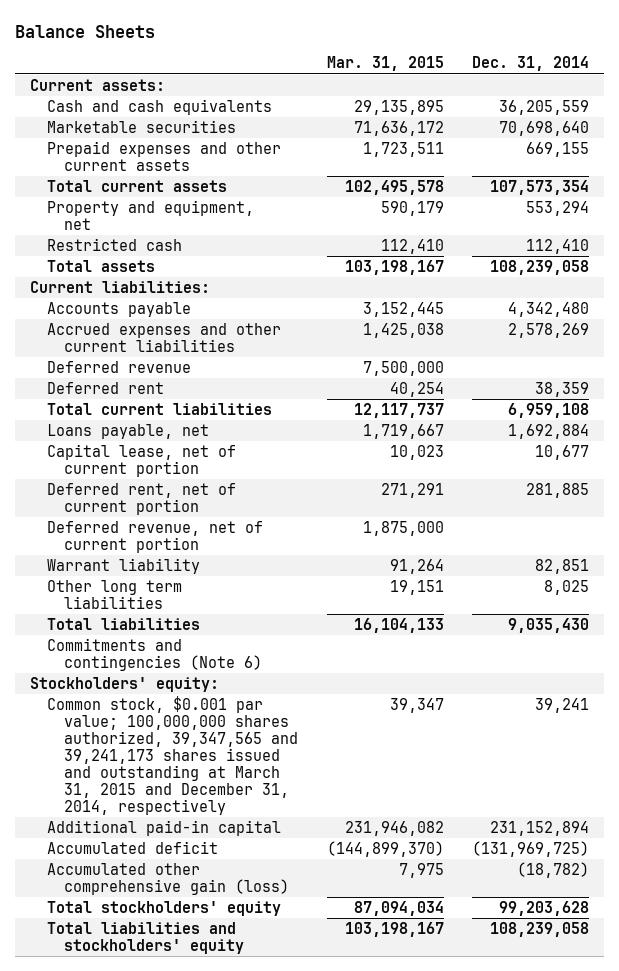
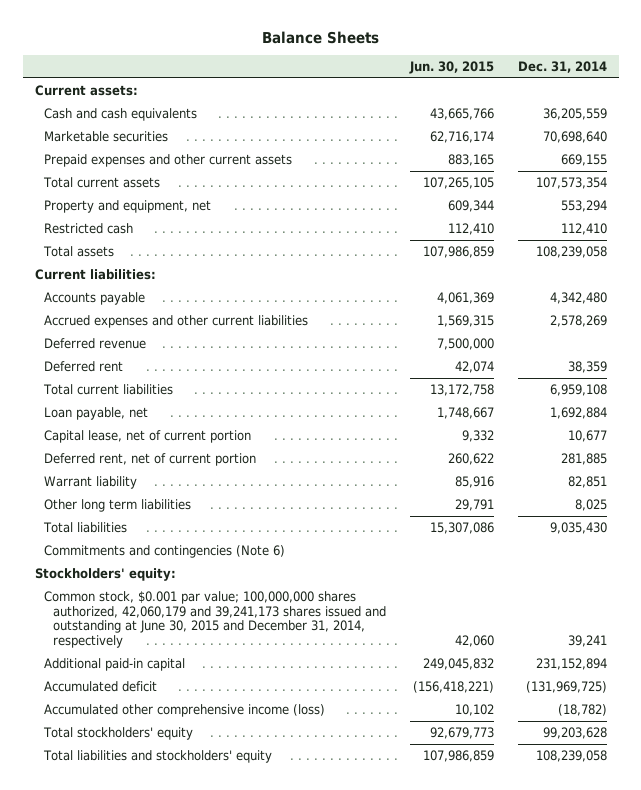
- | Mar. 31, 2015 | Dec. 31, 2014
+ | Jun. 30, 2015 | Dec. 31, 2014
- Loans payable, net | 1,719,667 | 1,692,884
+ Loan payable, net | 1,748,667 | 1,692,884
- Deferred revenue, net of current portion | 1,875,000 |
- Common stock, $0.001 par value; 100,000,000 shares authorized, 39,347,565 and 39,241,173 shares issued and outstanding at March 31, 2015 and December 31, 2014, respectively | 39,347 | 39,241
+ Common stock, $0.001 par value; 100,000,000 shares authorized, 42,060,179 and 39,241,173 shares issued and outstanding at June 30, 2015 and December 31, 2014, respectively | 42,060 | 39,241
- Accumulated other comprehensive gain (loss) | 7,975 | (18,782)
+ Accumulated other comprehensive income (loss) | 10,102 | (18,782)

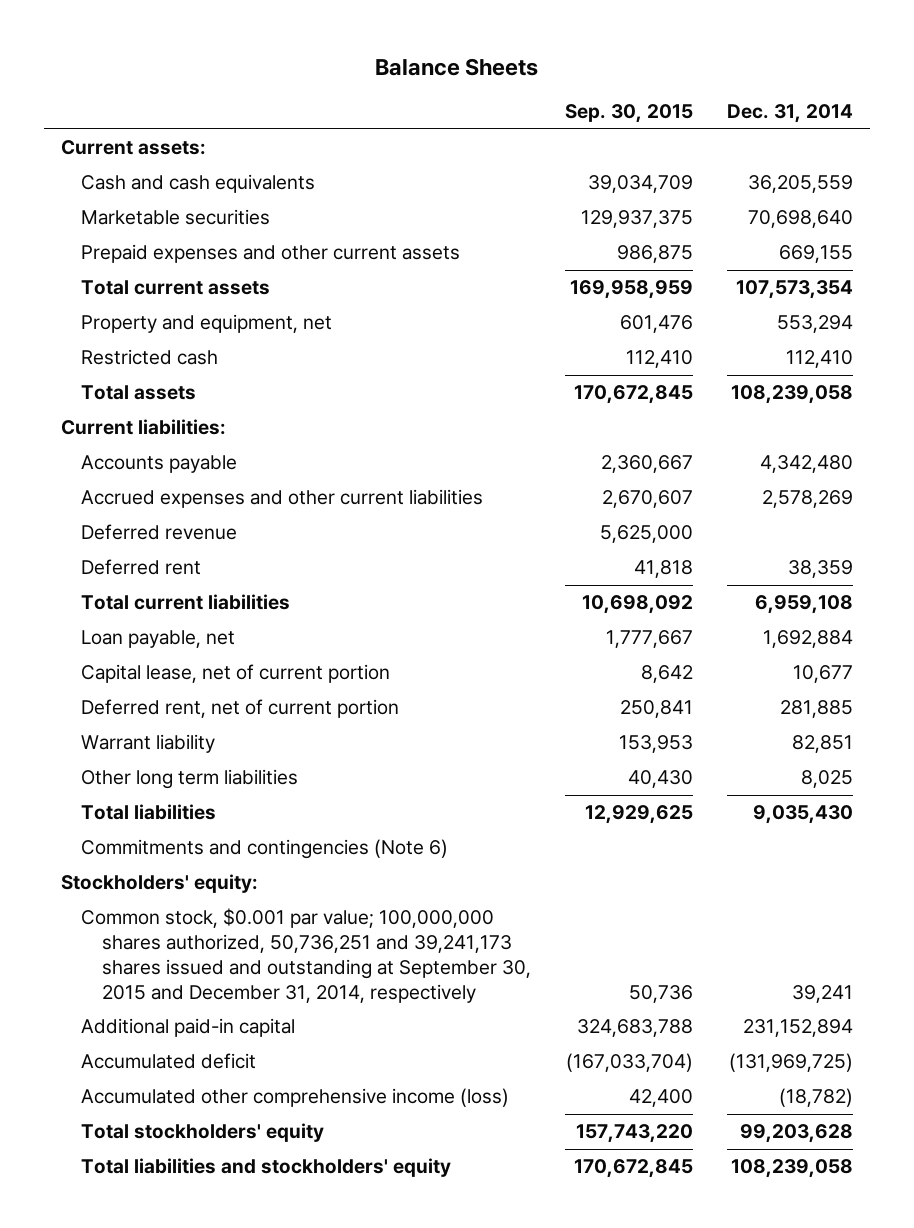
- | Jun. 30, 2015 | Dec. 31, 2014
+ | Sep. 30, 2015 | Dec. 31, 2014
- Common stock, $0.001 par value; 100,000,000 shares authorized, 42,060,179 and 39,241,173 shares issued and outstanding at June 30, 2015 and December 31, 2014, respectively | 42,060 | 39,241
+ Common stock, $0.001 par value; 100,000,000 shares authorized, 50,736,251 and 39,241,173 shares issued and outstanding at September 30, 2015 and December 31, 2014, respectively | 50,736 | 39,241

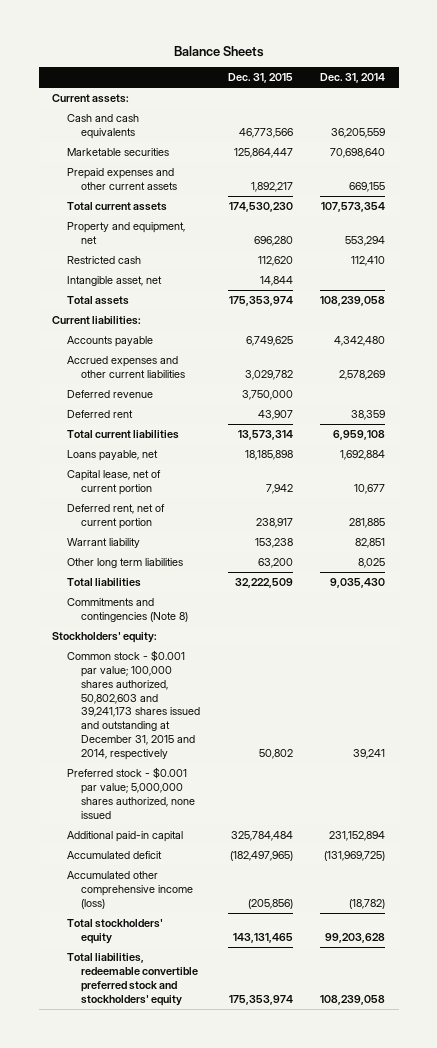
- | Sep. 30, 2015 | Dec. 31, 2014
+ | Dec. 31, 2015 | Dec. 31, 2014
+ Intangible asset, net | 14,844 |
- Loan payable, net | 1,777,667 | 1,692,884
+ Loans payable, net | 18,185,898 | 1,692,884
- Commitments and contingencies (Note 6)
+ Commitments and contingencies (Note 8)
- Common stock, $0.001 par value; 100,000,000 shares authorized, 50,736,251 and 39,241,173 shares issued and outstanding at September 30, 2015 and December 31, 2014, respectively | 50,736 | 39,241
+ Common stock - $0.001 par value; 100,000 shares authorized, 50,802,603 and 39,241,173 shares issued and outstanding at December 31, 2015 and 2014, respectively | 50,802 | 39,241
+ Preferred stock - $0.001 par value; 5,000,000 shares authorized, none issued
- Total liabilities and stockholders' equity | 170,672,845 | 108,239,058
+ Total liabilities, redeemable convertible preferred stock and stockholders' equity | 175,353,974 | 108,239,058

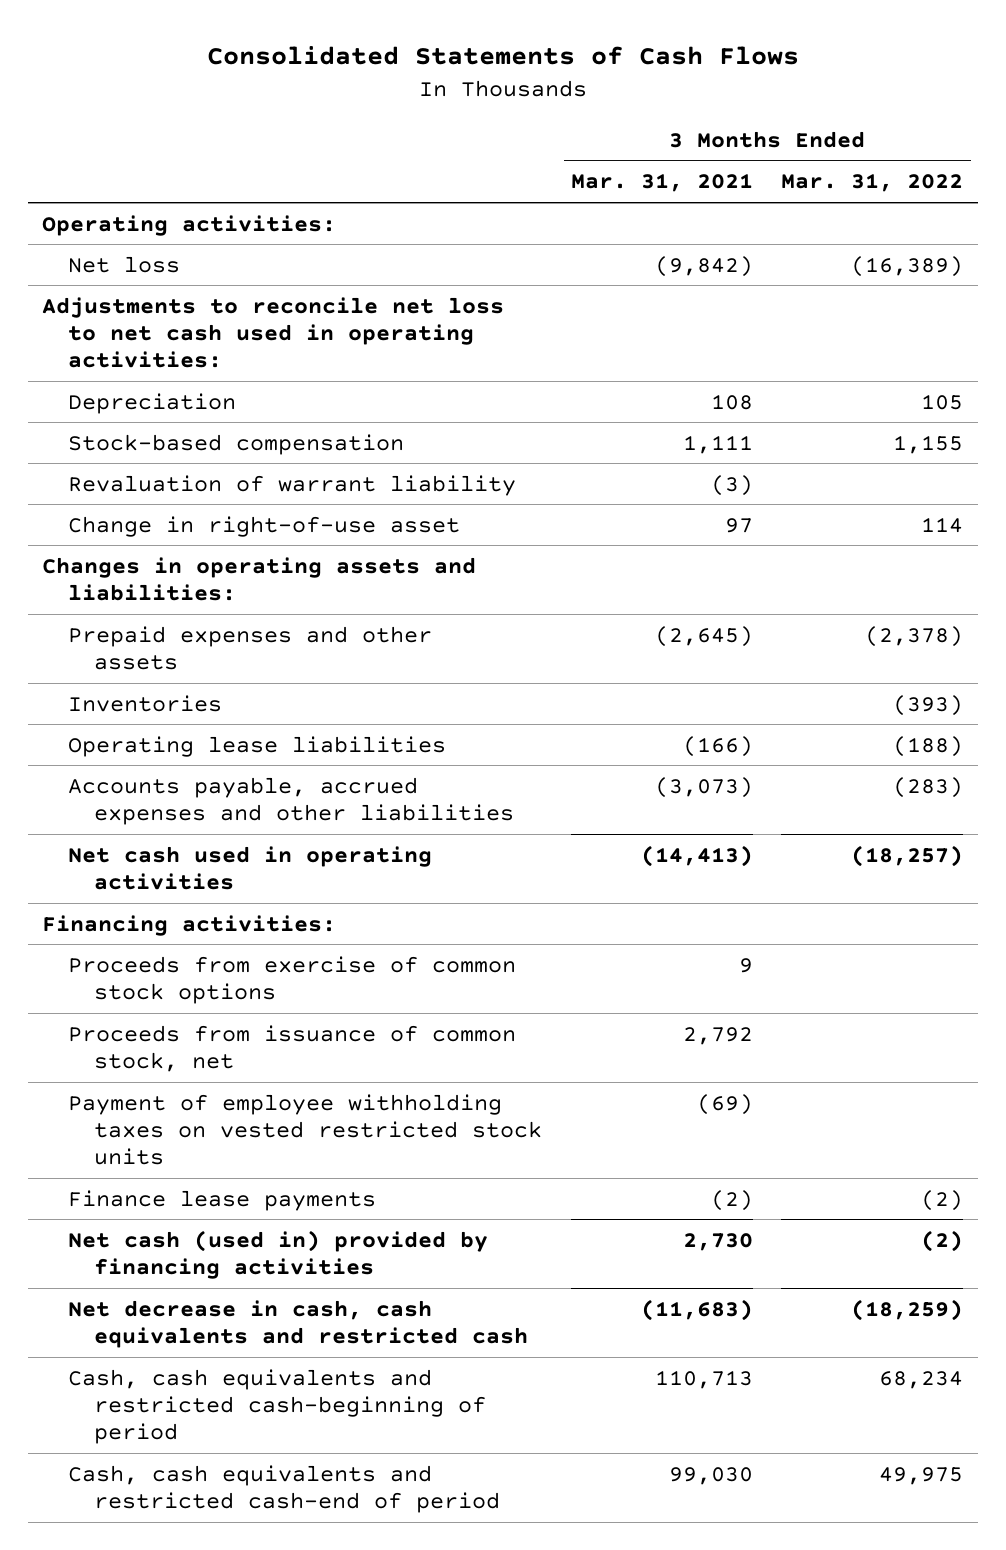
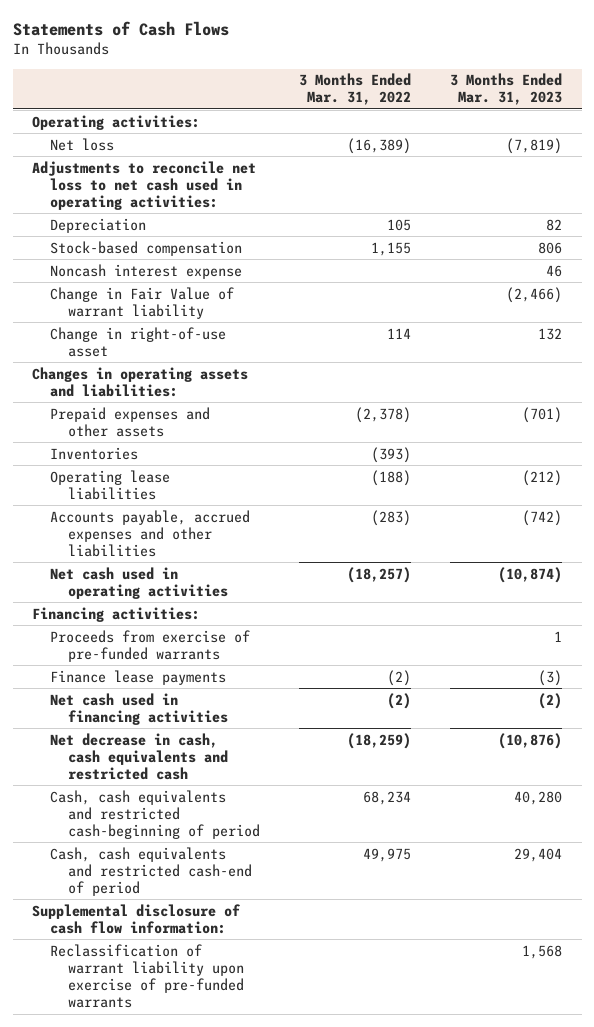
- Consolidated Statements of Cash Flows
+ Statements of Cash Flows
- | 3 Months Ended Mar. 31, 2021 | 3 Months Ended Mar. 31, 2022
+ | 3 Months Ended Mar. 31, 2022 | 3 Months Ended Mar. 31, 2023
- Revaluation of warrant liability | (3) |
+ Noncash interest expense | | 46
+ Change in Fair Value of warrant liability | | (2,466)
- Proceeds from exercise of common stock options | 9 |
- Proceeds from issuance of common stock, net | 2,792 |
- Payment of employee withholding taxes on vested restricted stock units | (69) |
+ Proceeds from exercise of pre-funded warrants | | 1
- Net cash (used in) provided by financing activities | 2,730 | (2)
+ Net cash used in financing activities | (2) | (2)
+ Supplemental disclosure of cash flow information:
+ Reclassification of warrant liability upon exercise of pre-funded warrants | | 1,568

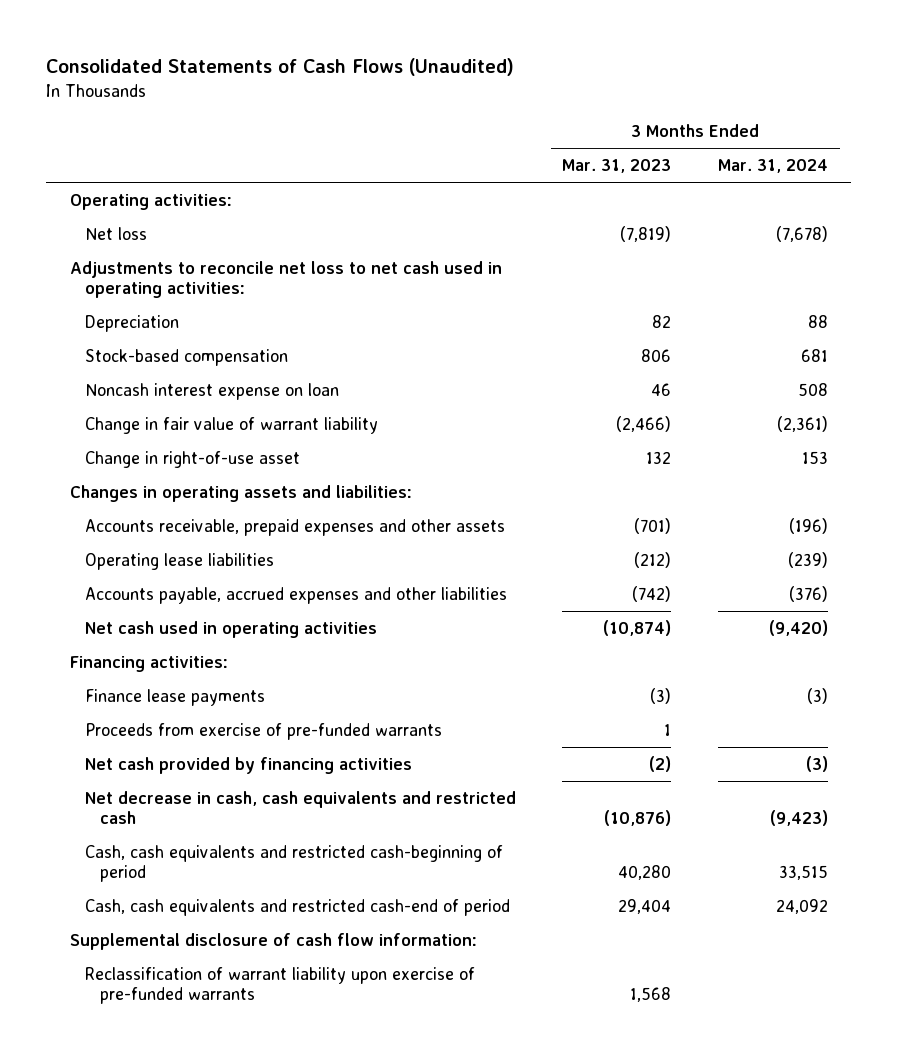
- Statements of Cash Flows
+ Consolidated Statements of Cash Flows (Unaudited)
- | 3 Months Ended Mar. 31, 2022 | 3 Months Ended Mar. 31, 2023
+ | 3 Months Ended Mar. 31, 2023 | 3 Months Ended Mar. 31, 2024
- Noncash interest expense | | 46
- Change in Fair Value of warrant liability | | (2,466)
+ Noncash interest expense on loan | 46 | 508
+ Change in fair value of warrant liability | (2,466) | (2,361)
- Prepaid expenses and other assets | (2,378) | (701)
- Inventories | (393) |
+ Accounts receivable, prepaid expenses and other assets | (701) | (196)
- Net cash used in financing activities | (2) | (2)
moved down: Proceeds from exercise of pre-funded warrants | 1 |
+ Net cash provided by financing activities | (2) | (3)

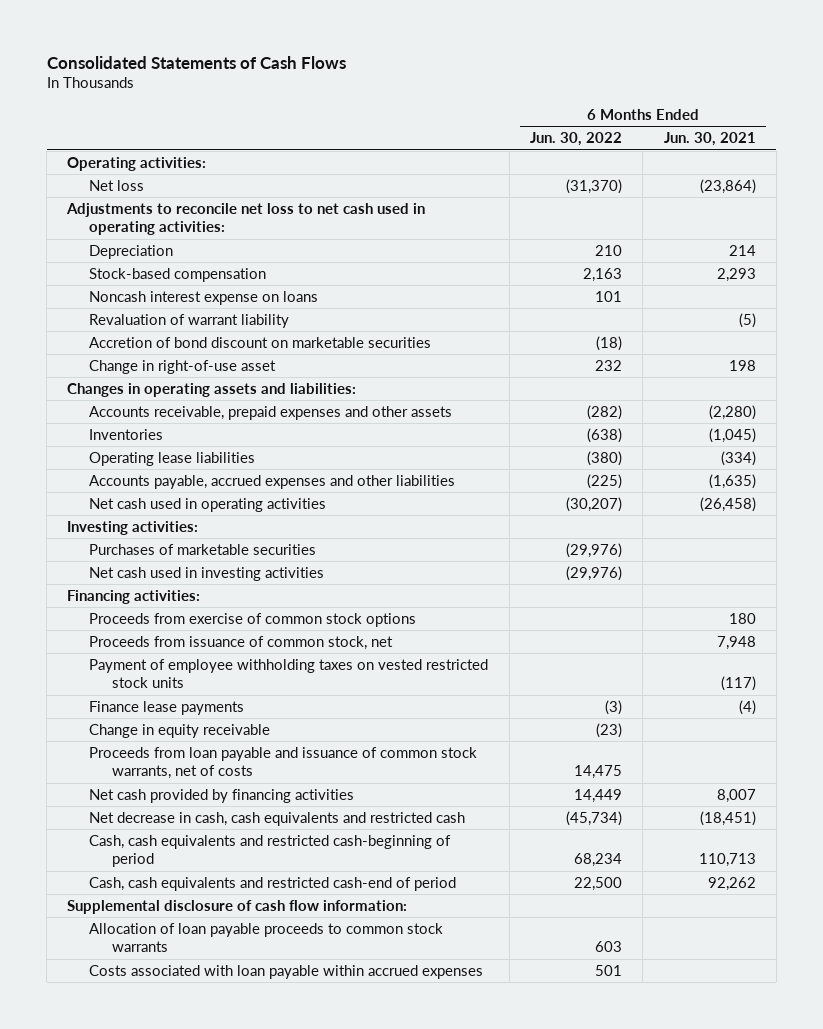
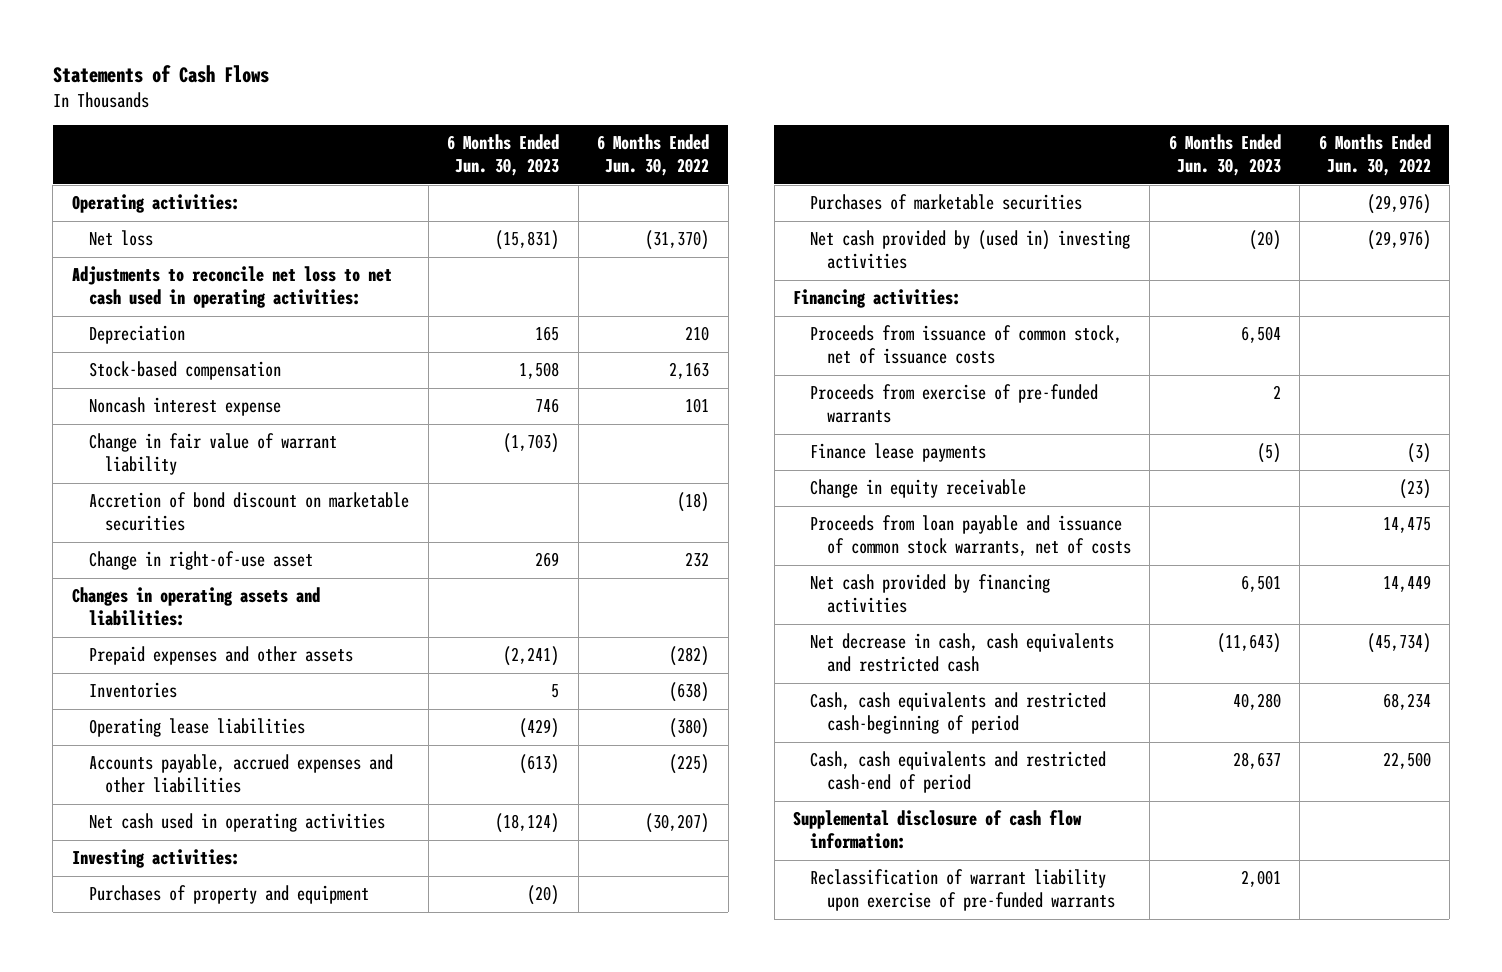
- Consolidated Statements of Cash Flows
+ Statements of Cash Flows
- | 6 Months Ended Jun. 30, 2022 | 6 Months Ended Jun. 30, 2021
+ | 6 Months Ended Jun. 30, 2023 | 6 Months Ended Jun. 30, 2022
- Noncash interest expense on loans | 101 |
- Revaluation of warrant liability | | (5)
+ Noncash interest expense | 746 | 101
+ Change in fair value of warrant liability | (1,703) |
- Accounts receivable, prepaid expenses and other assets | (282) | (2,280)
+ Prepaid expenses and other assets | (2,241) | (282)
+ Purchases of property and equipment | (20) |
- Net cash used in investing activities | (29,976) |
+ Net cash provided by (used in) investing activities | (20) | (29,976)
- Proceeds from exercise of common stock options | | 180
- Proceeds from issuance of common stock, net | | 7,948
- Payment of employee withholding taxes on vested restricted stock units | | (117)
+ Proceeds from issuance of common stock, net of issuance costs | 6,504 |
+ Proceeds from exercise of pre-funded warrants | 2 |
- Allocation of loan payable proceeds to common stock warrants | 603 |
- Costs associated with loan payable within accrued expenses | 501 |
+ Reclassification of warrant liability upon exercise of pre-funded warrants | 2,001 |

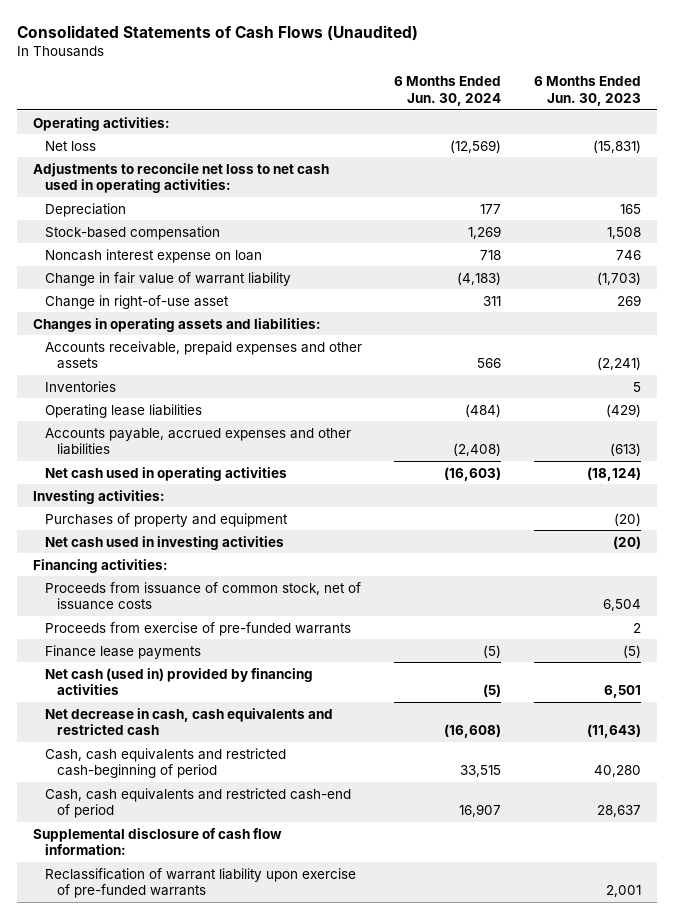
- Statements of Cash Flows
+ Consolidated Statements of Cash Flows (Unaudited)
- | 6 Months Ended Jun. 30, 2023 | 6 Months Ended Jun. 30, 2022
+ | 6 Months Ended Jun. 30, 2024 | 6 Months Ended Jun. 30, 2023
- Noncash interest expense | 746 | 101
+ Noncash interest expense on loan | 718 | 746
- Accretion of bond discount on marketable securities | | (18)
- Prepaid expenses and other assets | (2,241) | (282)
+ Accounts receivable, prepaid expenses and other assets | 566 | (2,241)
- Purchases of marketable securities | | (29,976)
- Net cash provided by (used in) investing activities | (20) | (29,976)
+ Net cash used in investing activities | | (20)
- Change in equity receivable | | (23)
- Proceeds from loan payable and issuance of common stock warrants, net of costs | | 14,475
- Net cash provided by financing activities | 6,501 | 14,449
+ Net cash (used in) provided by financing activities | (5) | 6,501

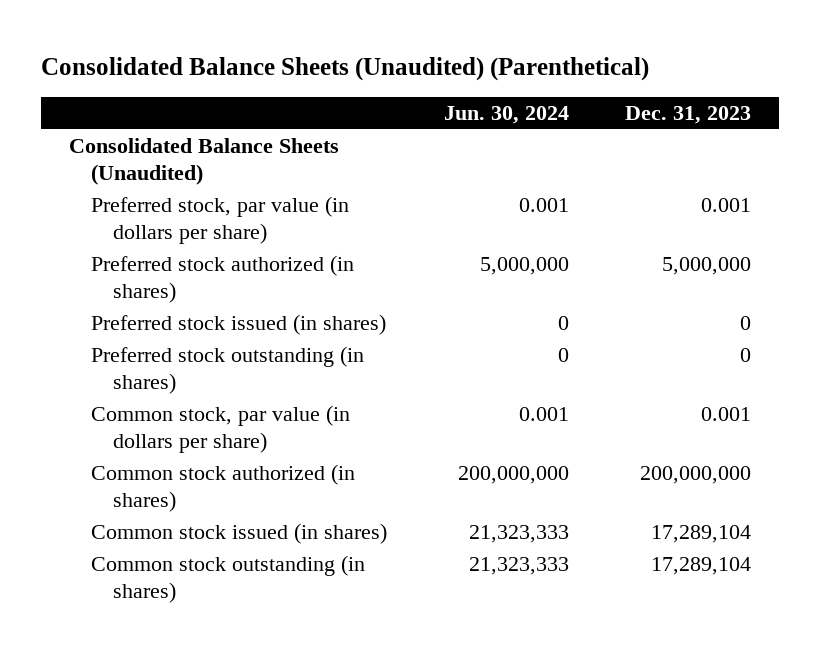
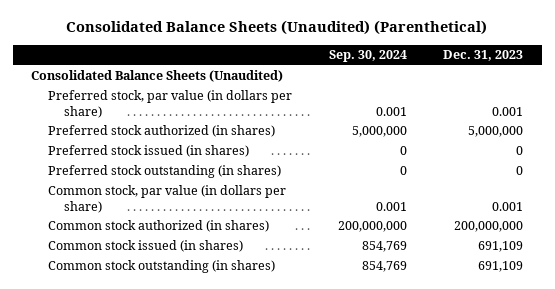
- | Jun. 30, 2024 | Dec. 31, 2023
+ | Sep. 30, 2024 | Dec. 31, 2023
- Common stock issued (in shares) | 21,323,333 | 17,289,104
- Common stock outstanding (in shares) | 21,323,333 | 17,289,104
+ Common stock issued (in shares) | 854,769 | 691,109
+ Common stock outstanding (in shares) | 854,769 | 691,109

